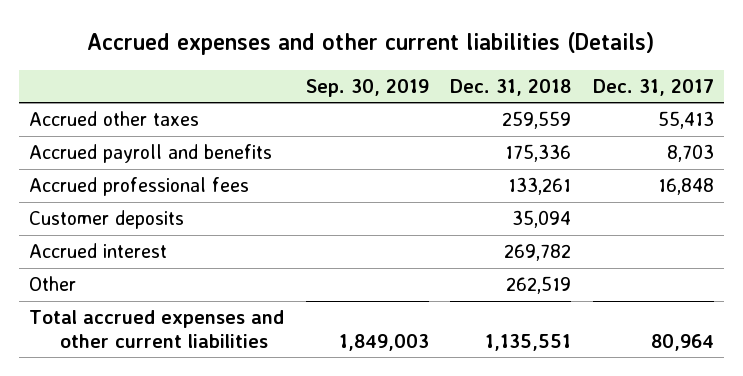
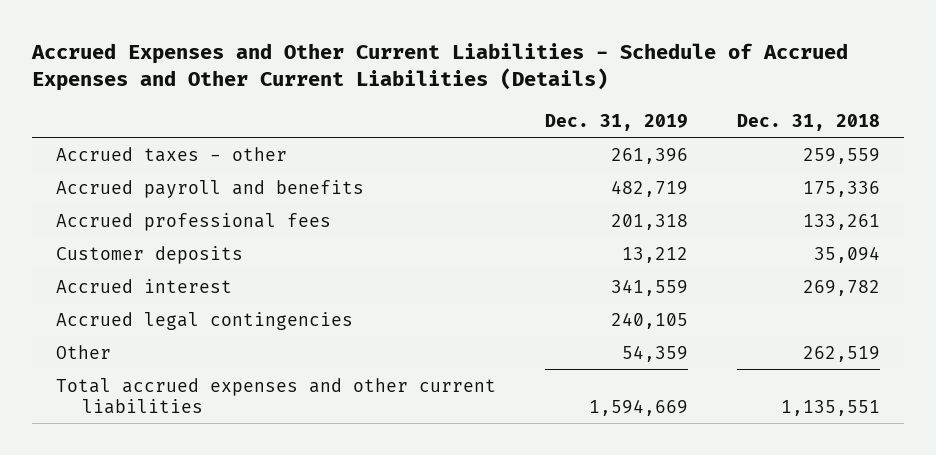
- Accrued expenses and other current liabilities (Details)
+ Accrued Expenses and Other Current Liabilities - Schedule of Accrued Expenses and Other Current Liabilities (Details)
- | Sep. 30, 2019 | Dec. 31, 2018 | Dec. 31, 2017
+ | Dec. 31, 2019 | Dec. 31, 2018
- Accrued other taxes | | 259,559 | 55,413
+ Accrued taxes - other | 261,396 | 259,559
+ Accrued legal contingencies | 240,105 |

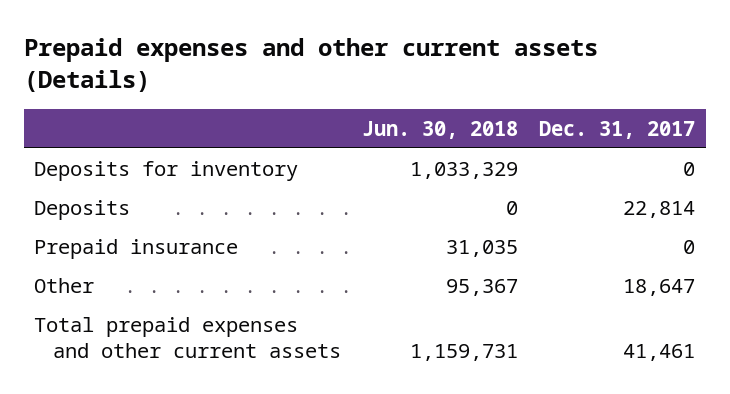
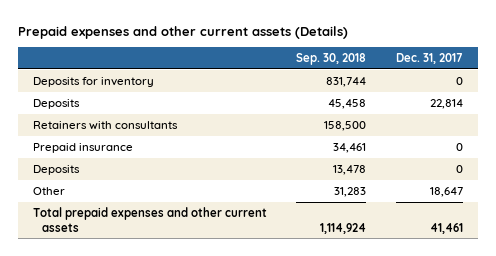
- | Jun. 30, 2018 | Dec. 31, 2017
+ | Sep. 30, 2018 | Dec. 31, 2017
+ Retainers with consultants | 158,500 |
+ Deposits | 13,478 | 0

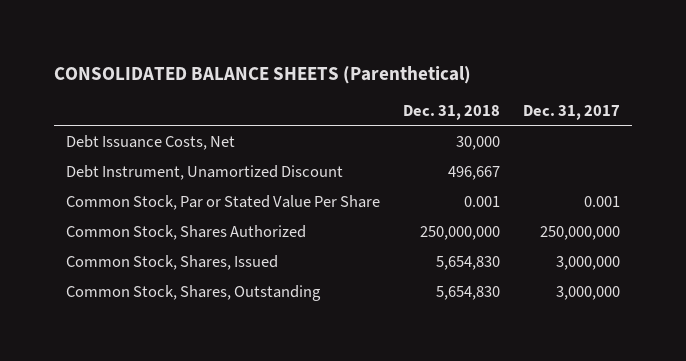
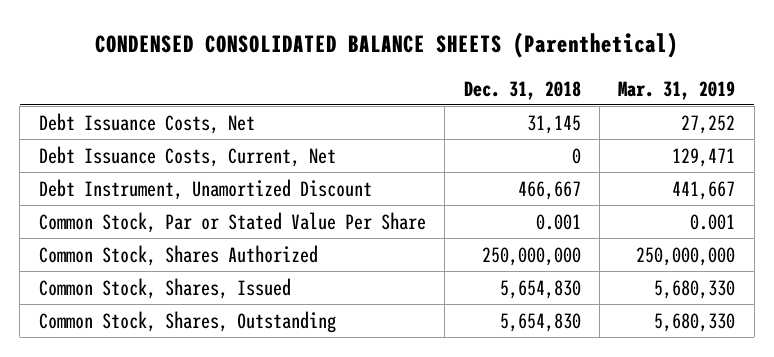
- CONSOLIDATED BALANCE SHEETS (Parenthetical)
+ CONDENSED CONSOLIDATED BALANCE SHEETS (Parenthetical)
- | Dec. 31, 2018 | Dec. 31, 2017
+ | Dec. 31, 2018 | Mar. 31, 2019
- Debt Issuance Costs, Net | 30,000 |
- Debt Instrument, Unamortized Discount | 496,667 |
+ Debt Issuance Costs, Net | 31,145 | 27,252
+ Debt Issuance Costs, Current, Net | 0 | 129,471
+ Debt Instrument, Unamortized Discount | 466,667 | 441,667

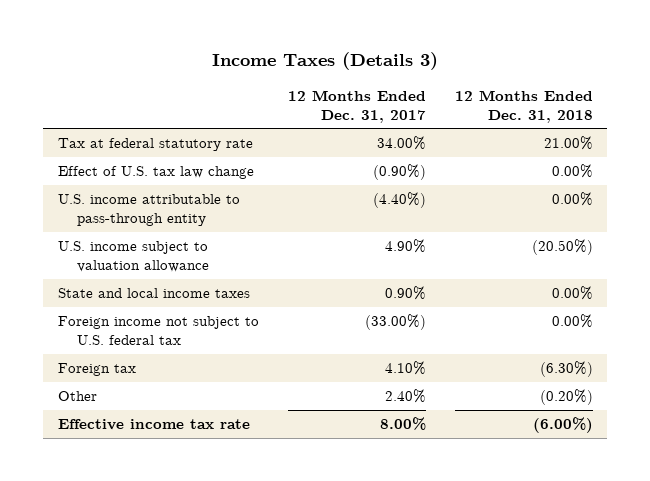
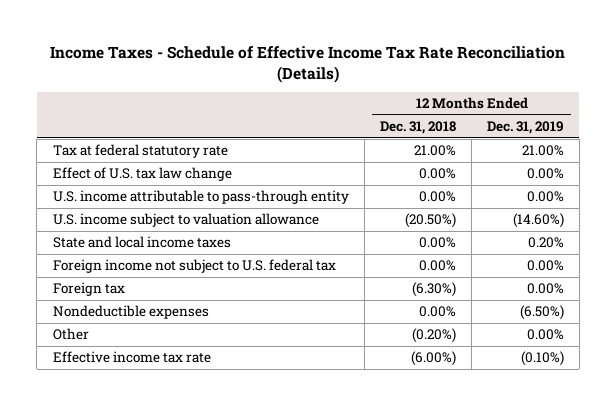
- Income Taxes (Details 3)
+ Income Taxes - Schedule of Effective Income Tax Rate Reconciliation (Details)
- | 12 Months Ended Dec. 31, 2017 | 12 Months Ended Dec. 31, 2018
+ | 12 Months Ended Dec. 31, 2018 | 12 Months Ended Dec. 31, 2019
+ Nondeductible expenses | 0.00% | (6.50%)

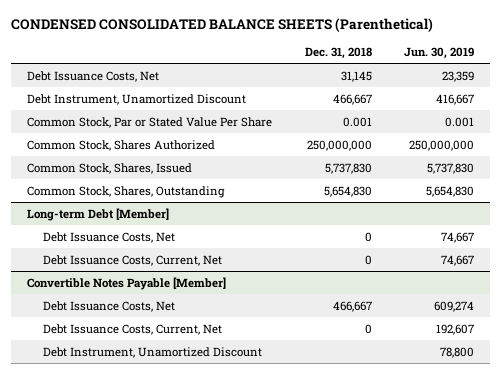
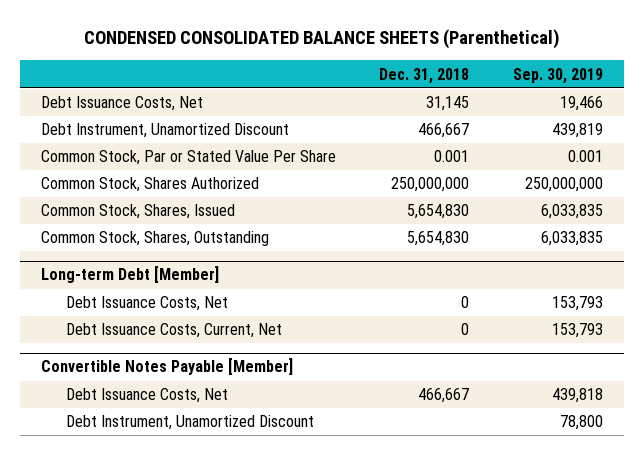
- | Dec. 31, 2018 | Jun. 30, 2019
+ | Dec. 31, 2018 | Sep. 30, 2019
- Common Stock, Shares, Issued | 5,737,830 | 5,737,830
+ Common Stock, Shares, Issued | 5,654,830 | 6,033,835
@ Convertible Notes Payable [Member]
- Debt Issuance Costs, Current, Net | 0 | 192,607

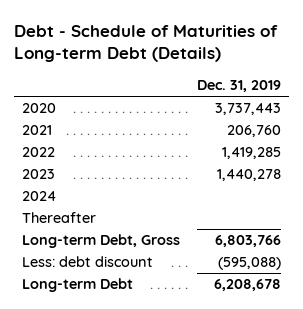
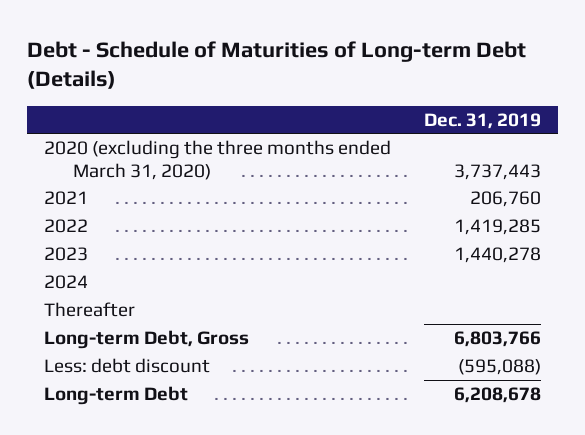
- 2020 | 3,737,443
+ 2020 (excluding the three months ended March 31, 2020) | 3,737,443

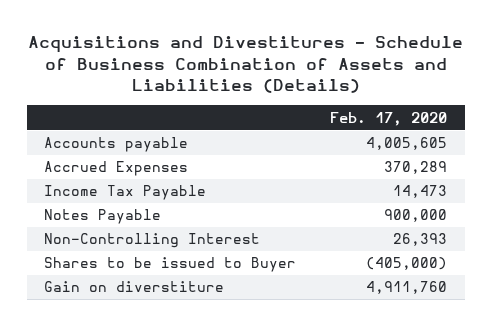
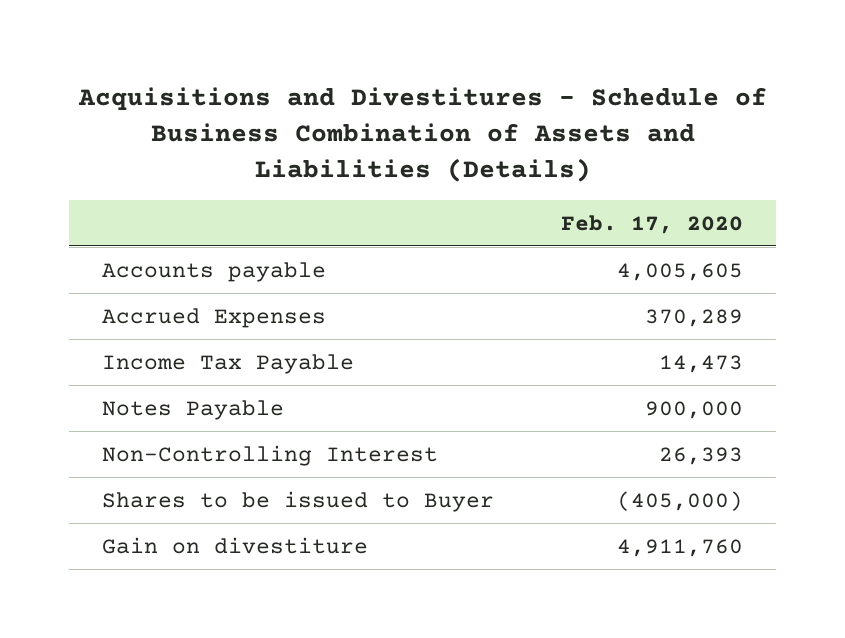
- Gain on diverstiture | 4,911,760
+ Gain on divestiture | 4,911,760

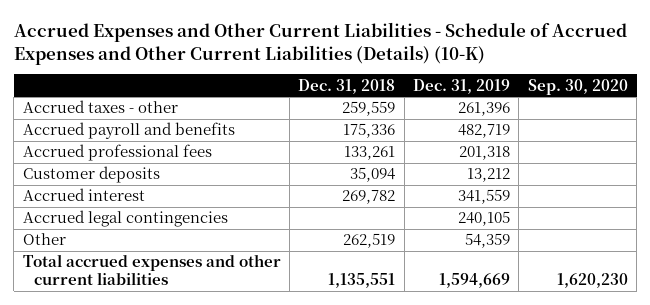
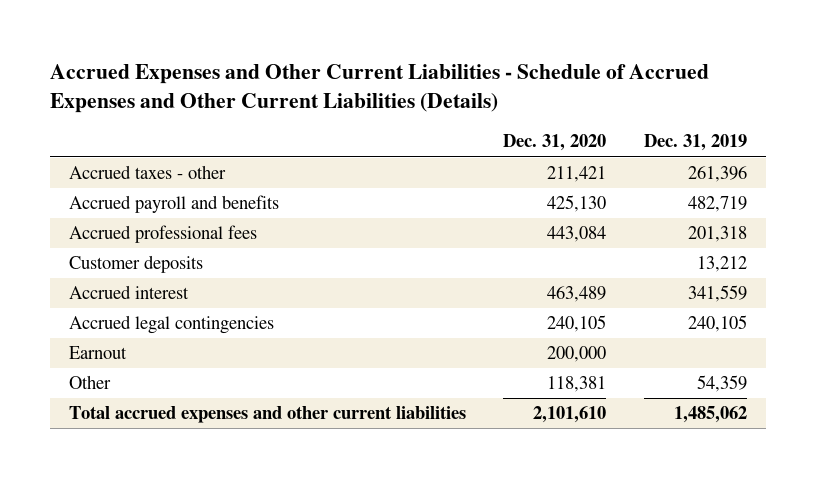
- Accrued Expenses and Other Current Liabilities - Schedule of Accrued Expenses and Other Current Liabilities (Details) (10-K)
+ Accrued Expenses and Other Current Liabilities - Schedule of Accrued Expenses and Other Current Liabilities (Details)
- | Dec. 31, 2018 | Dec. 31, 2019 | Sep. 30, 2020
+ | Dec. 31, 2020 | Dec. 31, 2019
+ Earnout | 200,000 |
- Total accrued expenses and other current liabilities | 1,135,551 | 1,594,669 | 1,620,230
+ Total accrued expenses and other current liabilities | 2,101,610 | 1,485,062

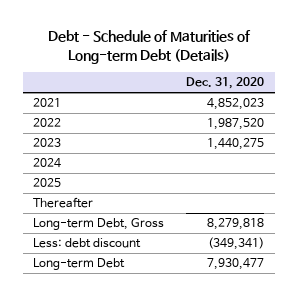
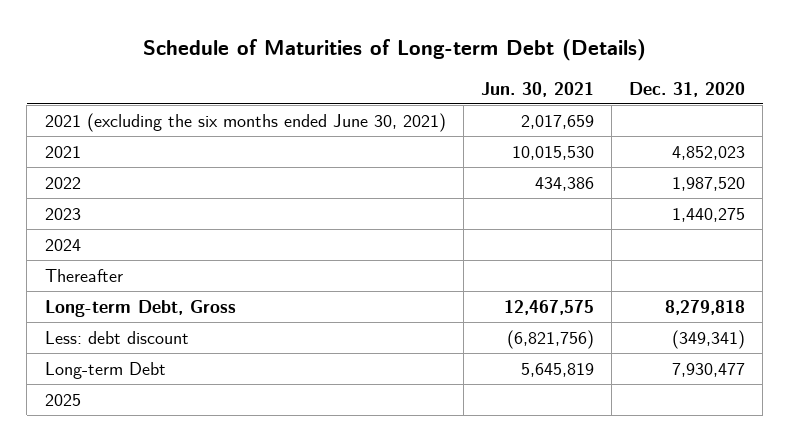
- Debt - Schedule of Maturities of Long-term Debt (Details)
+ Schedule of Maturities of Long-term Debt (Details)
- | Dec. 31, 2020
+ | Jun. 30, 2021 | Dec. 31, 2020
+ 2021 (excluding the six months ended June 30, 2021) | 2,017,659 |
moved down: 2025

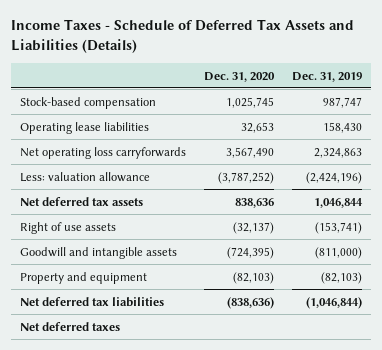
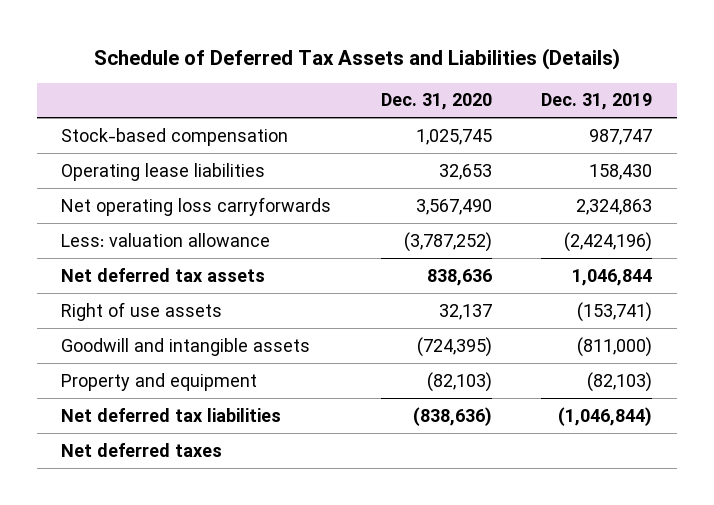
- Income Taxes - Schedule of Deferred Tax Assets and Liabilities (Details)
+ Schedule of Deferred Tax Assets and Liabilities (Details)
- Right of use assets | (32,137) | (153,741)
+ Right of use assets | 32,137 | (153,741)

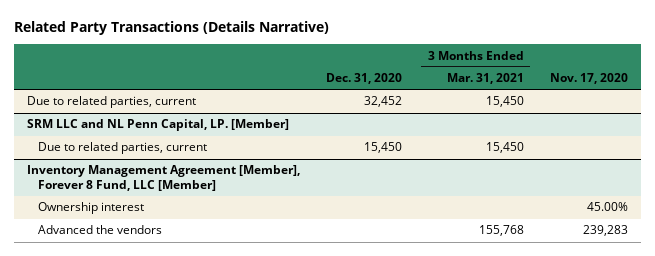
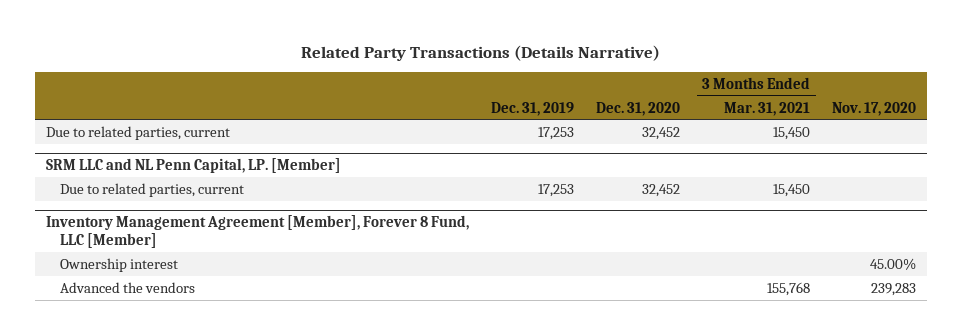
- | Dec. 31, 2020 | 3 Months Ended Mar. 31, 2021 | Nov. 17, 2020
+ | Dec. 31, 2019 | Dec. 31, 2020 | 3 Months Ended Mar. 31, 2021 | Nov. 17, 2020
@ SRM LLC and NL Penn Capital, LP. [Member]
- Due to related parties, current | 15,450 | 15,450 |
+ Due to related parties, current | 17,253 | 32,452 | 15,450 |

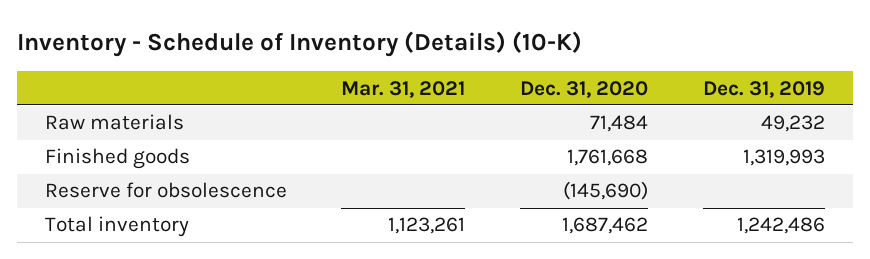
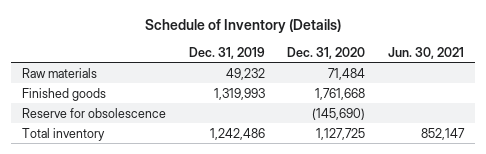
- Inventory - Schedule of Inventory (Details) (10-K)
+ Schedule of Inventory (Details)
- | Mar. 31, 2021 | Dec. 31, 2020 | Dec. 31, 2019
+ | Dec. 31, 2019 | Dec. 31, 2020 | Jun. 30, 2021
- Total inventory | 1,123,261 | 1,687,462 | 1,242,486
+ Total inventory | 1,242,486 | 1,127,725 | 852,147

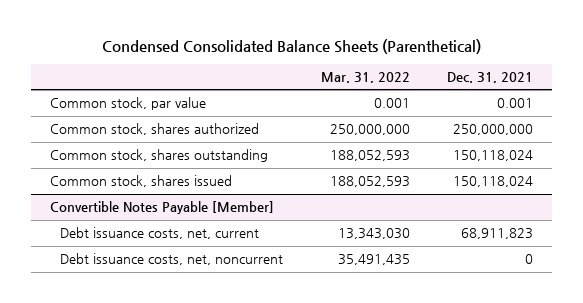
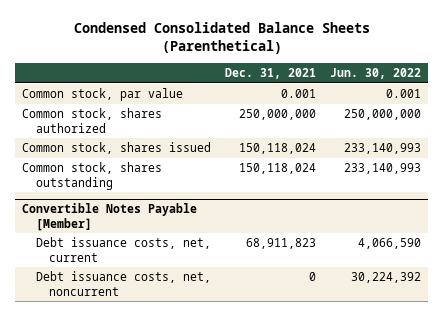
- | Mar. 31, 2022 | Dec. 31, 2021
+ | Dec. 31, 2021 | Jun. 30, 2022
moved down: Common stock, shares outstanding | 150,118,024 | 233,140,993

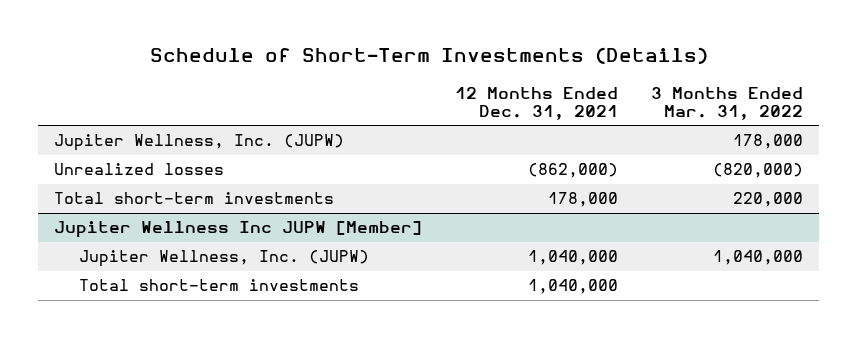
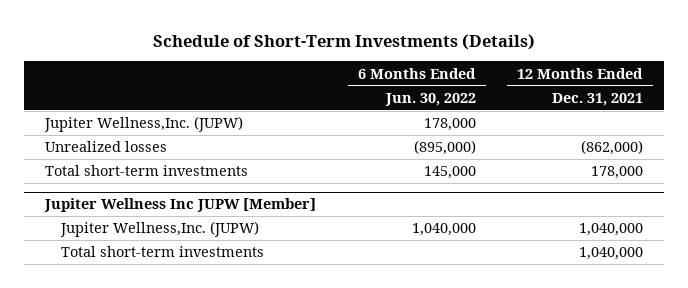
- | 12 Months Ended Dec. 31, 2021 | 3 Months Ended Mar. 31, 2022
+ | 6 Months Ended Jun. 30, 2022 | 12 Months Ended Dec. 31, 2021
- Jupiter Wellness, Inc. (JUPW) | | 178,000
+ Jupiter Wellness,Inc. (JUPW) | 178,000 |
@ Jupiter Wellness Inc JUPW [Member]
- Jupiter Wellness, Inc. (JUPW) | 1,040,000 | 1,040,000
+ Jupiter Wellness,Inc. (JUPW) | 1,040,000 | 1,040,000

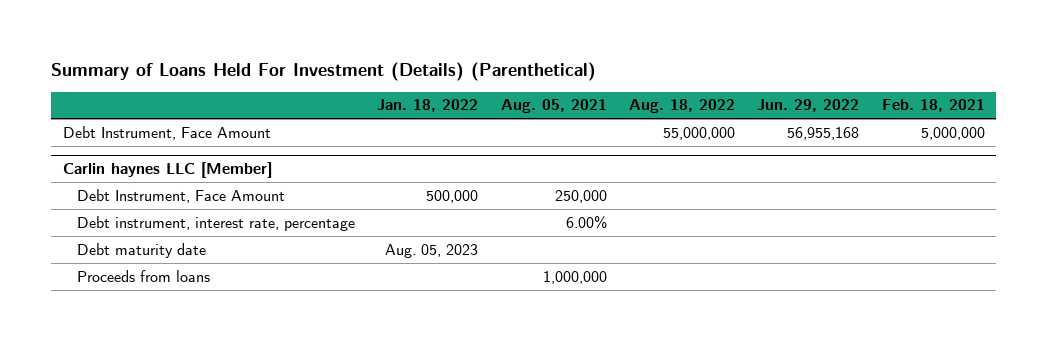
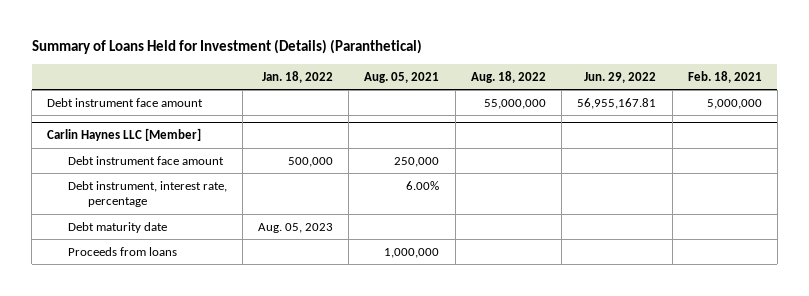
- Summary of Loans Held For Investment (Details) (Parenthetical)
+ Summary of Loans Held for Investment (Details) (Paranthetical)
- Debt Instrument, Face Amount | | | 55,000,000 | 56,955,168 | 5,000,000
- Carlin haynes LLC [Member]
- Debt Instrument, Face Amount | 500,000 | 250,000 | | |
+ Debt instrument face amount | | | 55,000,000 | 56,955,167.81 | 5,000,000
+ Carlin Haynes LLC [Member]
+ Debt instrument face amount | 500,000 | 250,000 | | |

